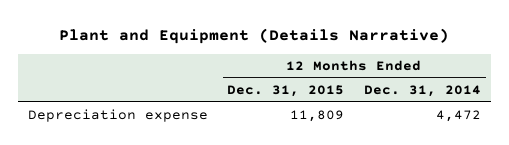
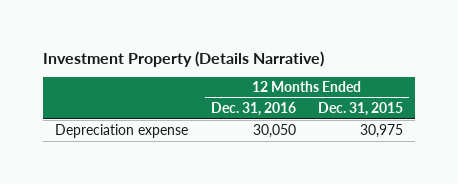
- Plant and Equipment (Details Narrative)
+ Investment Property (Details Narrative)
- | 12 Months Ended Dec. 31, 2015 | 12 Months Ended Dec. 31, 2014
+ | 12 Months Ended Dec. 31, 2016 | 12 Months Ended Dec. 31, 2015
- Depreciation expense | 11,809 | 4,472
+ Depreciation expense | 30,050 | 30,975

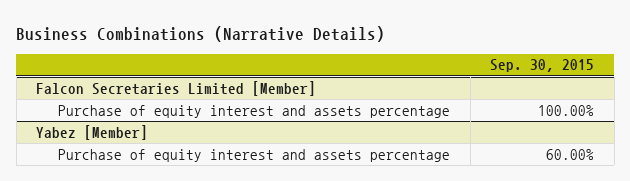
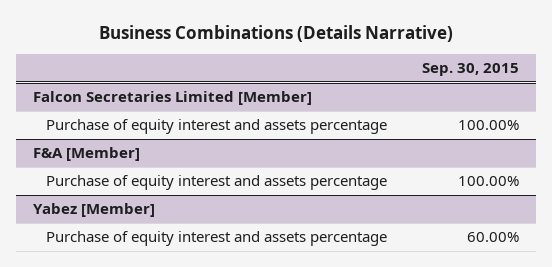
- Business Combinations (Narrative Details)
+ Business Combinations (Details Narrative)
+ F&A [Member]
+ Purchase of equity interest and assets percentage | 100.00%

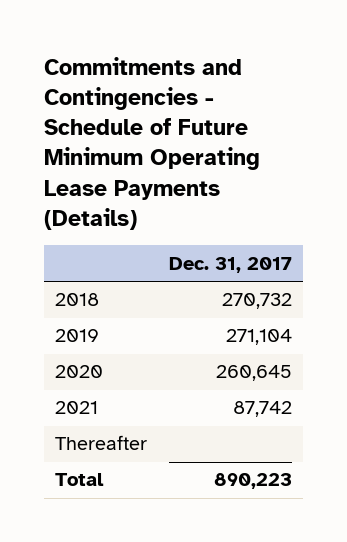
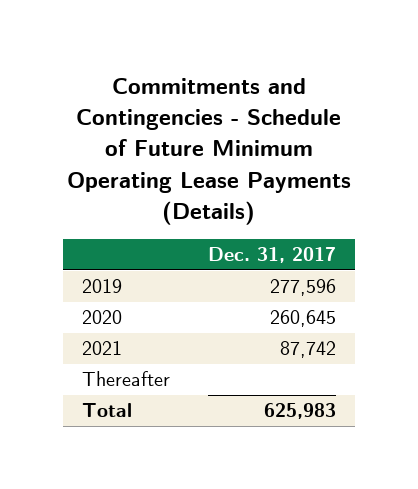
- 2018 | 270,732
- 2019 | 271,104
+ 2019 | 277,596
- Total | 890,223
+ Total | 625,983

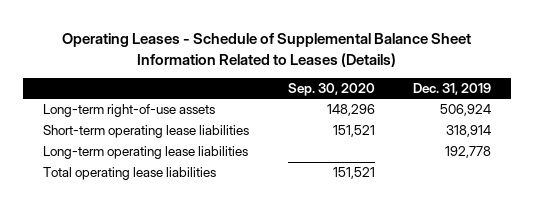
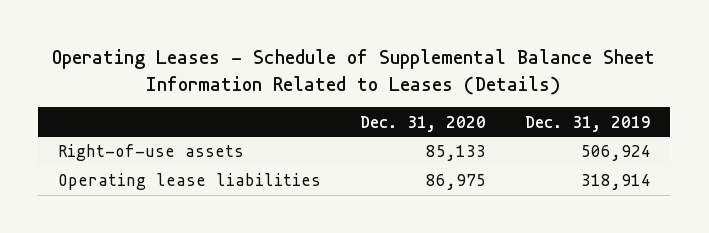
- | Sep. 30, 2020 | Dec. 31, 2019
+ | Dec. 31, 2020 | Dec. 31, 2019
- Long-term right-of-use assets | 148,296 | 506,924
- Short-term operating lease liabilities | 151,521 | 318,914
- Long-term operating lease liabilities | | 192,778
- Total operating lease liabilities | 151,521 |
+ Right-of-use assets | 85,133 | 506,924
+ Operating lease liabilities | 86,975 | 318,914

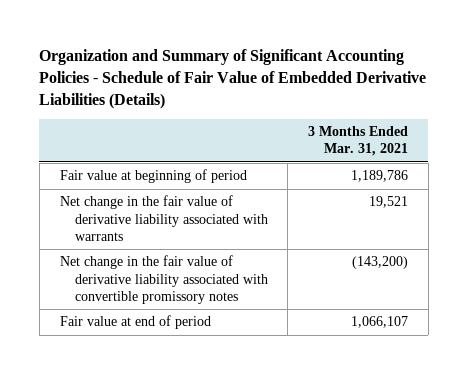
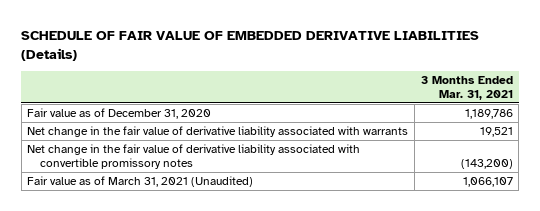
- Organization and Summary of Significant Accounting Policies - Schedule of Fair Value of Embedded Derivative Liabilities (Details)
+ SCHEDULE OF FAIR VALUE OF EMBEDDED DERIVATIVE LIABILITIES (Details)
- Fair value at beginning of period | 1,189,786
+ Fair value as of December 31, 2020 | 1,189,786
- Fair value at end of period | 1,066,107
+ Fair value as of March 31, 2021 (Unaudited) | 1,066,107

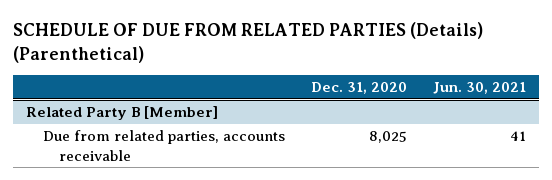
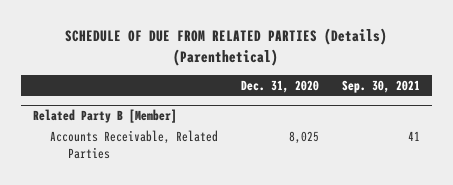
- | Dec. 31, 2020 | Jun. 30, 2021
+ | Dec. 31, 2020 | Sep. 30, 2021
@ Related Party B [Member]
- Due from related parties, accounts receivable | 8,025 | 41
+ Accounts Receivable, Related Parties | 8,025 | 41

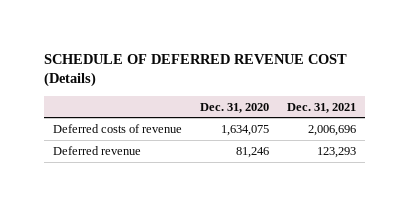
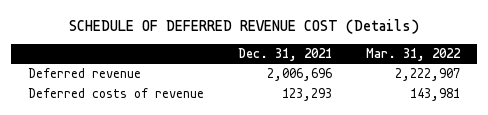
- | Dec. 31, 2020 | Dec. 31, 2021
+ | Dec. 31, 2021 | Mar. 31, 2022
- Deferred costs of revenue | 1,634,075 | 2,006,696
- Deferred revenue | 81,246 | 123,293
+ Deferred revenue | 2,006,696 | 2,222,907
+ Deferred costs of revenue | 123,293 | 143,981

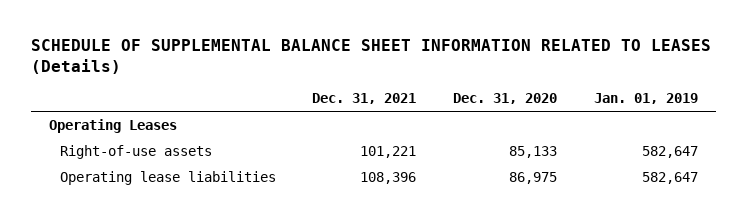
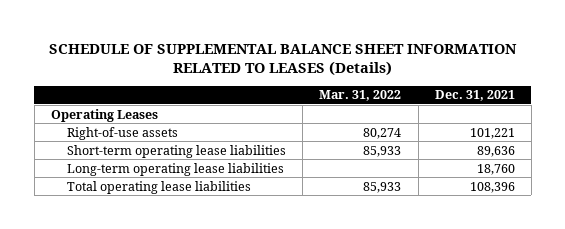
- | Dec. 31, 2021 | Dec. 31, 2020 | Jan. 01, 2019
+ | Mar. 31, 2022 | Dec. 31, 2021
- Operating lease liabilities | 108,396 | 86,975 | 582,647
+ Short-term operating lease liabilities | 85,933 | 89,636
+ Long-term operating lease liabilities | | 18,760
+ Total operating lease liabilities | 85,933 | 108,396

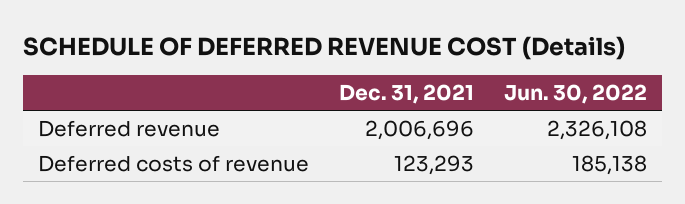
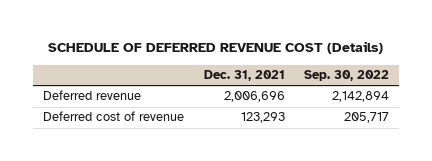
- | Dec. 31, 2021 | Jun. 30, 2022
+ | Dec. 31, 2021 | Sep. 30, 2022
- Deferred costs of revenue | 123,293 | 185,138
+ Deferred cost of revenue | 123,293 | 205,717

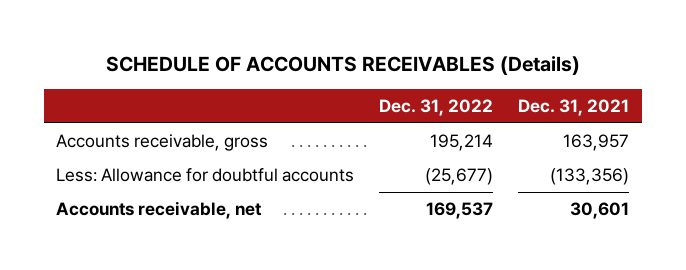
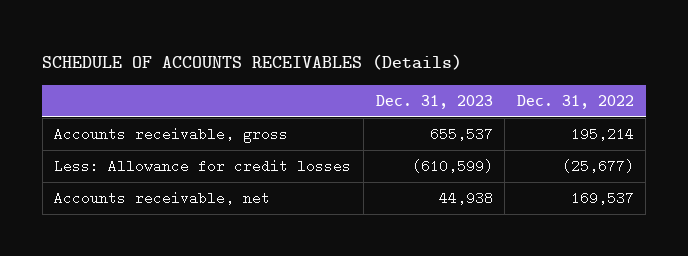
- | Dec. 31, 2022 | Dec. 31, 2021
+ | Dec. 31, 2023 | Dec. 31, 2022
- Less: Allowance for doubtful accounts | (25,677) | (133,356)
+ Less: Allowance for credit losses | (610,599) | (25,677)

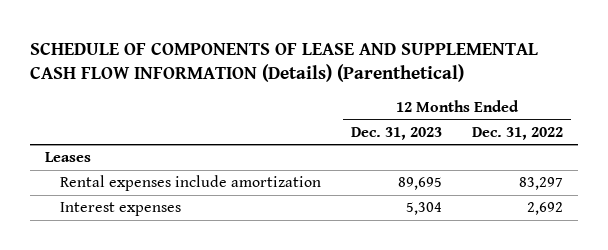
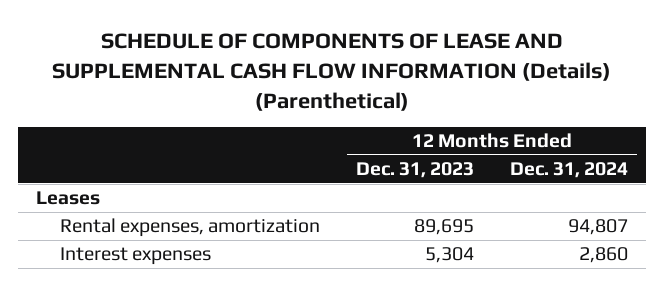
- | 12 Months Ended Dec. 31, 2023 | 12 Months Ended Dec. 31, 2022
+ | 12 Months Ended Dec. 31, 2023 | 12 Months Ended Dec. 31, 2024
- Rental expenses include amortization | 89,695 | 83,297
+ Rental expenses, amortization | 89,695 | 94,807

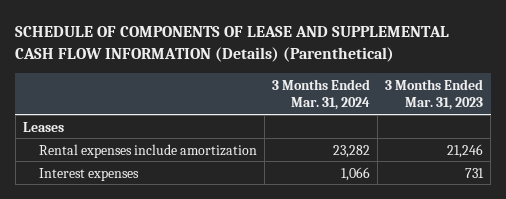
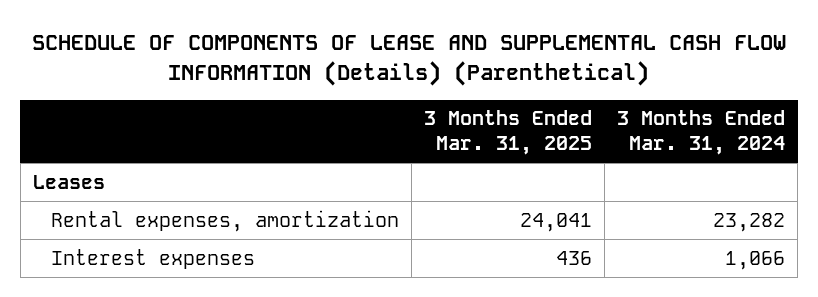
- | 3 Months Ended Mar. 31, 2024 | 3 Months Ended Mar. 31, 2023
+ | 3 Months Ended Mar. 31, 2025 | 3 Months Ended Mar. 31, 2024
- Rental expenses include amortization | 23,282 | 21,246
+ Rental expenses, amortization | 24,041 | 23,282

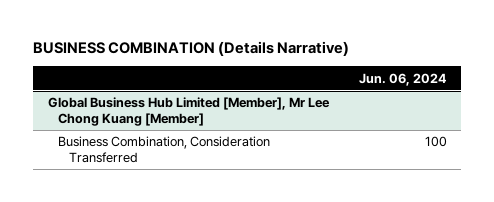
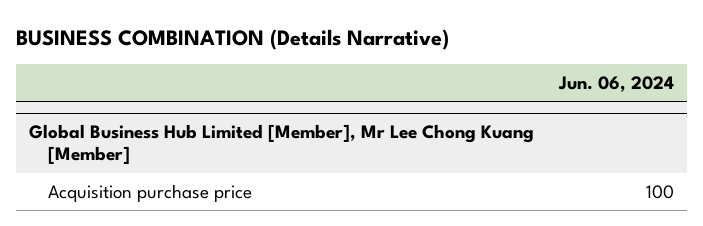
@ Global Business Hub Limited [Member], Mr Lee Chong Kuang [Member]
- Business Combination, Consideration Transferred | 100
+ Acquisition purchase price | 100

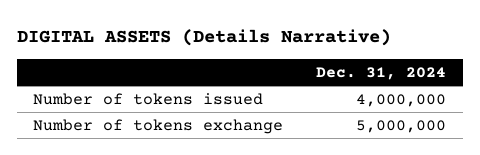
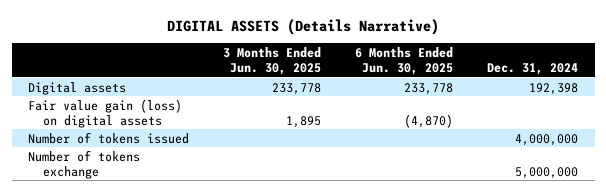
- | Dec. 31, 2024
+ | 3 Months Ended Jun. 30, 2025 | 6 Months Ended Jun. 30, 2025 | Dec. 31, 2024
+ Digital assets | 233,778 | 233,778 | 192,398
+ Fair value gain (loss) on digital assets | 1,895 | (4,870) |

